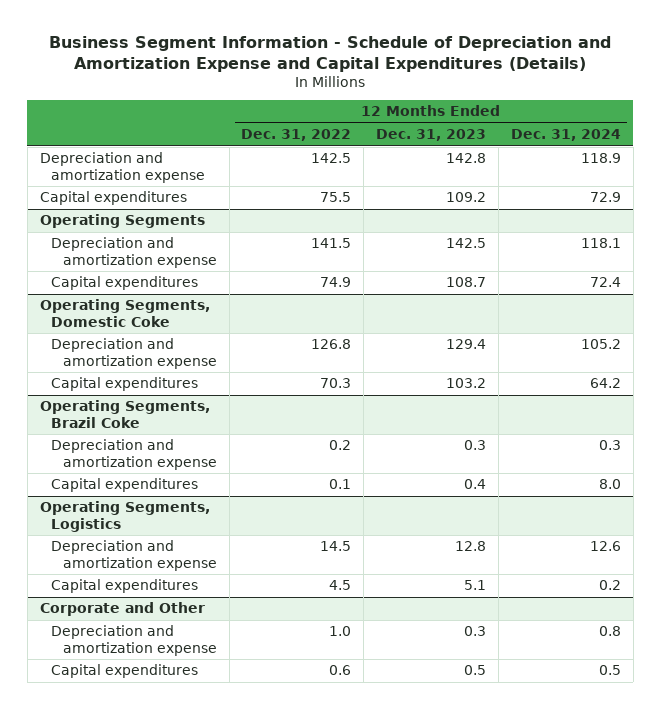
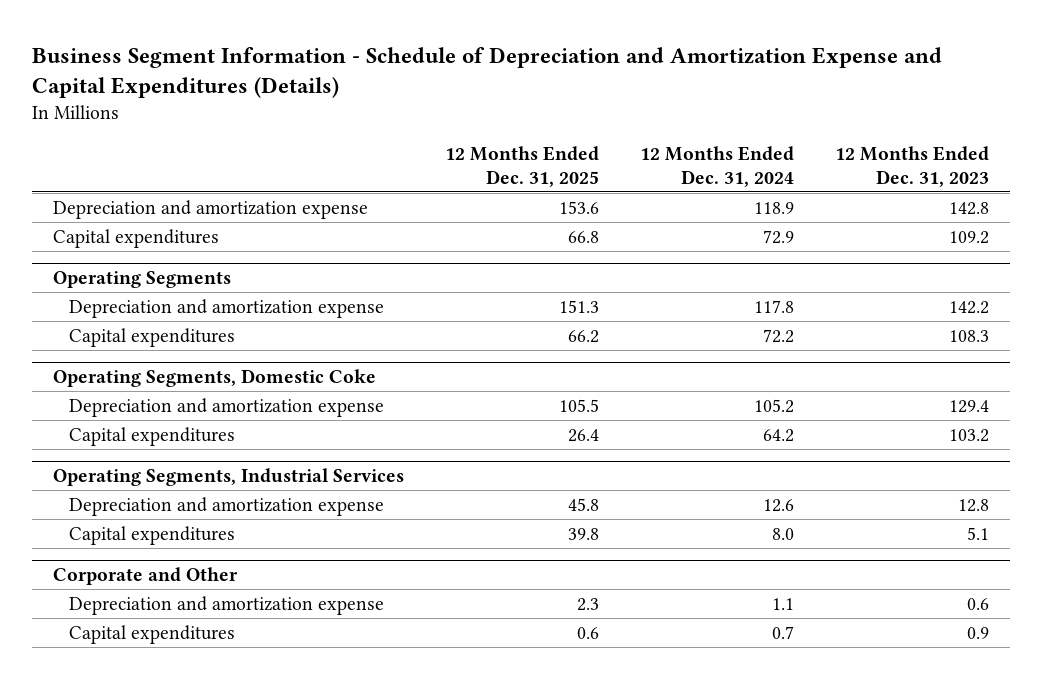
- | 12 Months Ended Dec. 31, 2022 | 12 Months Ended Dec. 31, 2023 | 12 Months Ended Dec. 31, 2024
+ | 12 Months Ended Dec. 31, 2025 | 12 Months Ended Dec. 31, 2024 | 12 Months Ended Dec. 31, 2023
@ Operating Segments
- Depreciation and amortization expense | 141.5 | 142.5 | 118.1
- Capital expenditures | 74.9 | 108.7 | 72.4
+ Depreciation and amortization expense | 151.3 | 117.8 | 142.2
+ Capital expenditures | 66.2 | 72.2 | 108.3
- Operating Segments, Brazil Coke
- Depreciation and amortization expense | 0.2 | 0.3 | 0.3
- Capital expenditures | 0.1 | 0.4 | 8.0
- Operating Segments, Logistics
+ Operating Segments, Industrial Services
- Capital expenditures | 4.5 | 5.1 | 0.2
+ Capital expenditures | 39.8 | 8.0 | 5.1
@ Corporate and Other
- Depreciation and amortization expense | 1.0 | 0.3 | 0.8
- Capital expenditures | 0.6 | 0.5 | 0.5
+ Depreciation and amortization expense | 2.3 | 1.1 | 0.6
+ Capital expenditures | 0.6 | 0.7 | 0.9

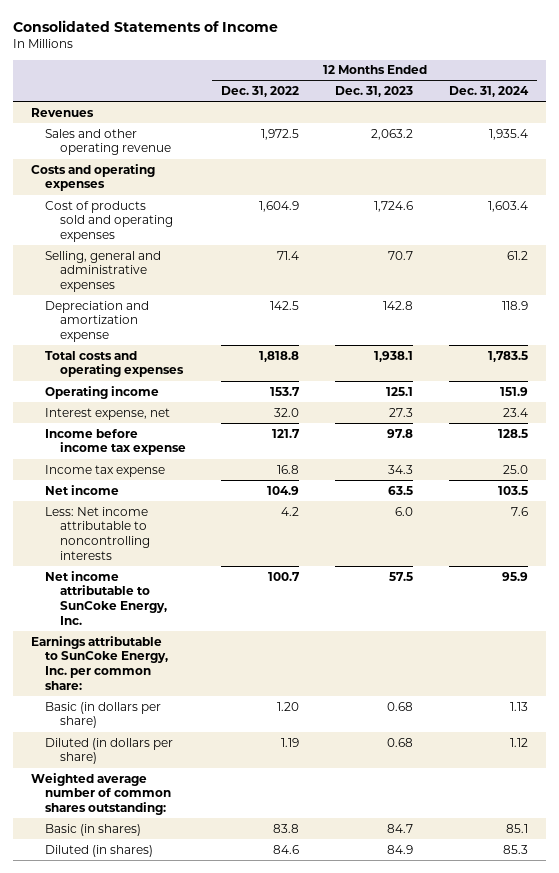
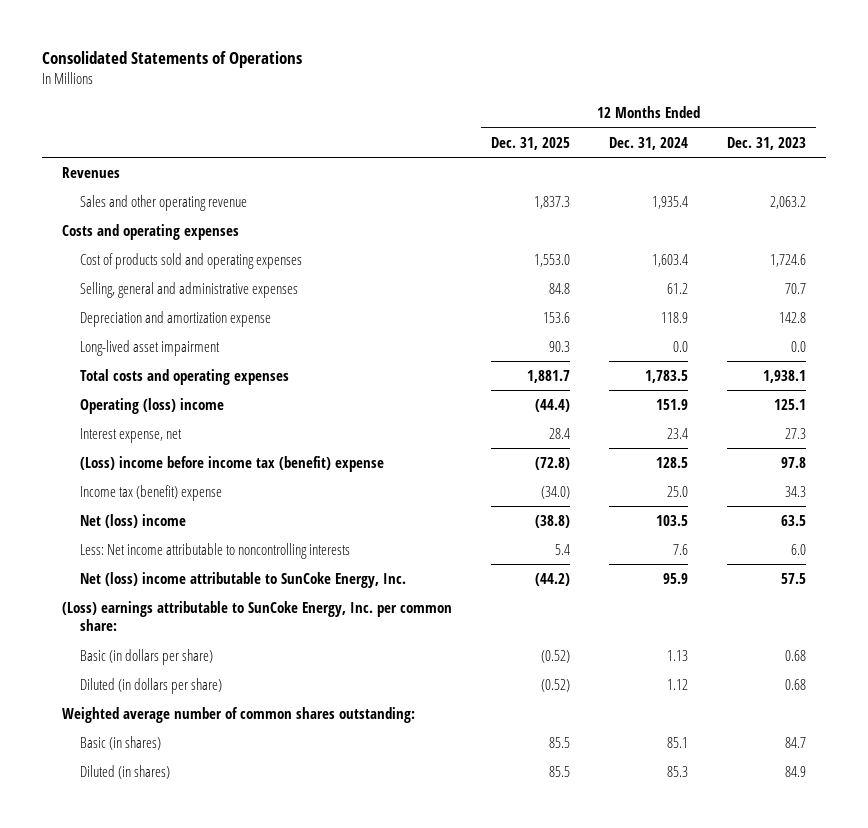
- Consolidated Statements of Income
+ Consolidated Statements of Operations
- | 12 Months Ended Dec. 31, 2022 | 12 Months Ended Dec. 31, 2023 | 12 Months Ended Dec. 31, 2024
+ | 12 Months Ended Dec. 31, 2025 | 12 Months Ended Dec. 31, 2024 | 12 Months Ended Dec. 31, 2023
+ Long-lived asset impairment | 90.3 | 0.0 | 0.0
- Operating income | 153.7 | 125.1 | 151.9
+ Operating (loss) income | (44.4) | 151.9 | 125.1
- Income before income tax expense | 121.7 | 97.8 | 128.5
- Income tax expense | 16.8 | 34.3 | 25.0
- Net income | 104.9 | 63.5 | 103.5
+ (Loss) income before income tax (benefit) expense | (72.8) | 128.5 | 97.8
+ Income tax (benefit) expense | (34.0) | 25.0 | 34.3
+ Net (loss) income | (38.8) | 103.5 | 63.5
- Net income attributable to SunCoke Energy, Inc. | 100.7 | 57.5 | 95.9
- Earnings attributable to SunCoke Energy, Inc. per common share:
+ Net (loss) income attributable to SunCoke Energy, Inc. | (44.2) | 95.9 | 57.5
+ (Loss) earnings attributable to SunCoke Energy, Inc. per common share:

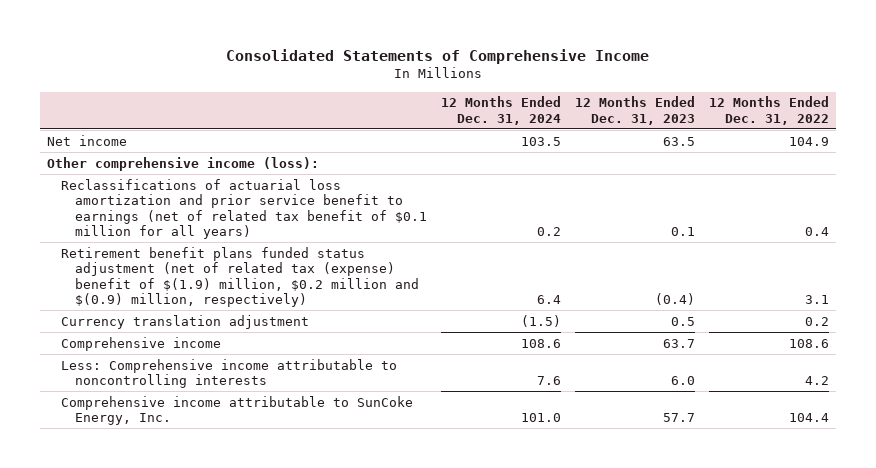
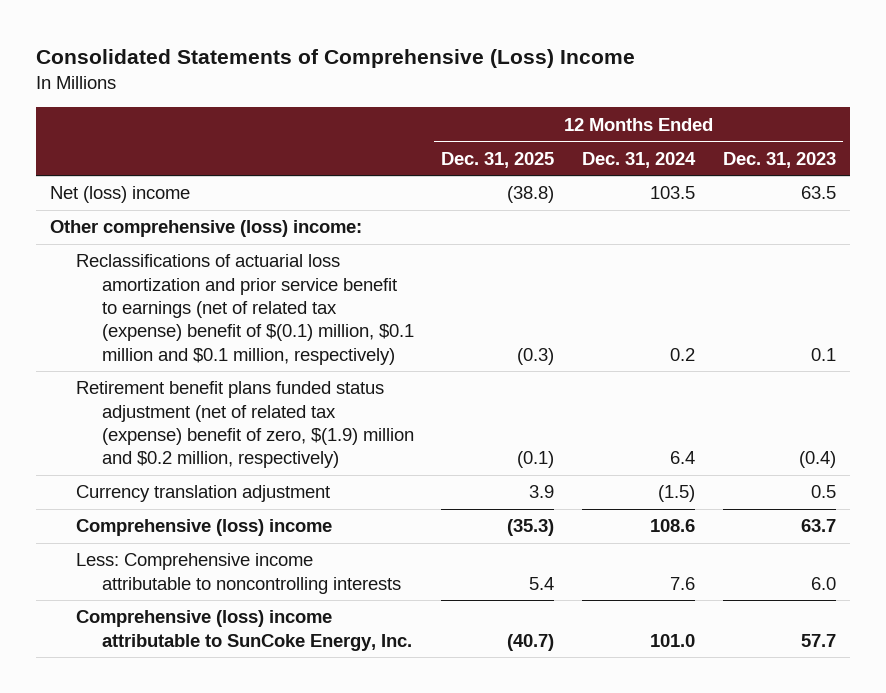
- Consolidated Statements of Comprehensive Income
+ Consolidated Statements of Comprehensive (Loss) Income
- | 12 Months Ended Dec. 31, 2024 | 12 Months Ended Dec. 31, 2023 | 12 Months Ended Dec. 31, 2022
+ | 12 Months Ended Dec. 31, 2025 | 12 Months Ended Dec. 31, 2024 | 12 Months Ended Dec. 31, 2023
- Net income | 103.5 | 63.5 | 104.9
- Other comprehensive income (loss):
- Reclassifications of actuarial loss amortization and prior service benefit to earnings (net of related tax benefit of $0.1 million for all years) | 0.2 | 0.1 | 0.4
- Retirement benefit plans funded status adjustment (net of related tax (expense) benefit of $(1.9) million, $0.2 million and $(0.9) million, respectively) | 6.4 | (0.4) | 3.1
+ Net (loss) income | (38.8) | 103.5 | 63.5
+ Other comprehensive (loss) income:
+ Reclassifications of actuarial loss amortization and prior service benefit to earnings (net of related tax (expense) benefit of $(0.1) million, $0.1 million and $0.1 million, respectively) | (0.3) | 0.2 | 0.1
+ Retirement benefit plans funded status adjustment (net of related tax (expense) benefit of zero, $(1.9) million and $0.2 million, respectively) | (0.1) | 6.4 | (0.4)
- Comprehensive income | 108.6 | 63.7 | 108.6
+ Comprehensive (loss) income | (35.3) | 108.6 | 63.7
- Comprehensive income attributable to SunCoke Energy, Inc. | 101.0 | 57.7 | 104.4
+ Comprehensive (loss) income attributable to SunCoke Energy, Inc. | (40.7) | 101.0 | 57.7

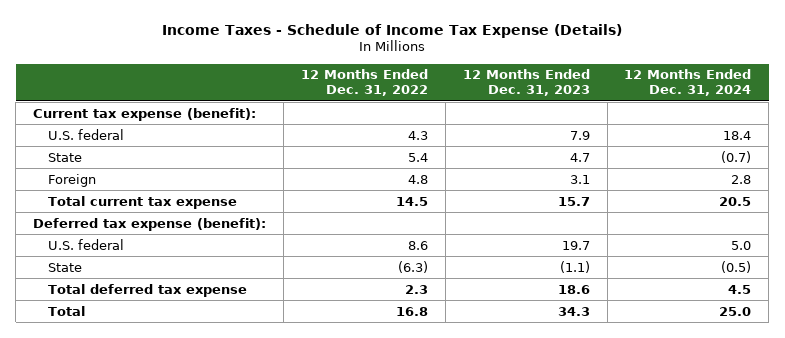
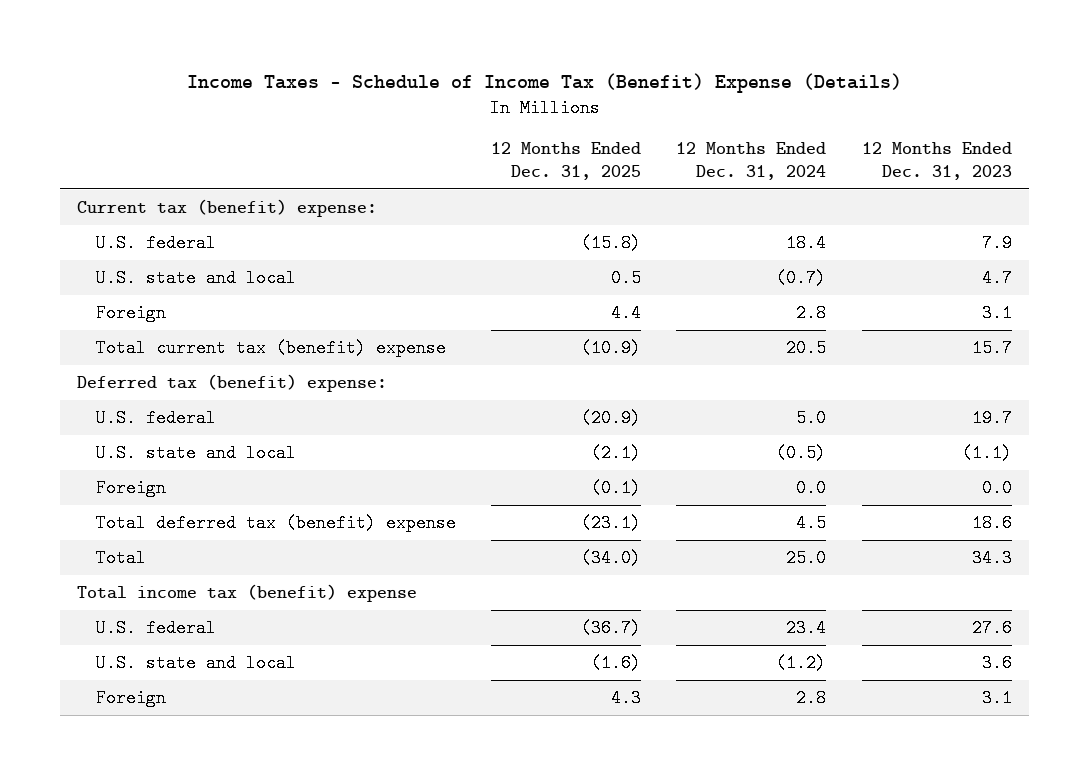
- Income Taxes - Schedule of Income Tax Expense (Details)
+ Income Taxes - Schedule of Income Tax (Benefit) Expense (Details)
- | 12 Months Ended Dec. 31, 2022 | 12 Months Ended Dec. 31, 2023 | 12 Months Ended Dec. 31, 2024
+ | 12 Months Ended Dec. 31, 2025 | 12 Months Ended Dec. 31, 2024 | 12 Months Ended Dec. 31, 2023
- Current tax expense (benefit):
+ Current tax (benefit) expense:
- State | 5.4 | 4.7 | (0.7)
+ U.S. state and local | 0.5 | (0.7) | 4.7
- Total current tax expense | 14.5 | 15.7 | 20.5
- Deferred tax expense (benefit):
+ Total current tax (benefit) expense | (10.9) | 20.5 | 15.7
+ Deferred tax (benefit) expense:
- State | (6.3) | (1.1) | (0.5)
- Total deferred tax expense | 2.3 | 18.6 | 4.5
+ U.S. state and local | (2.1) | (0.5) | (1.1)
+ Foreign | (0.1) | 0.0 | 0.0
+ Total deferred tax (benefit) expense | (23.1) | 4.5 | 18.6
+ Total income tax (benefit) expense
+ U.S. federal | (36.7) | 23.4 | 27.6
+ U.S. state and local | (1.6) | (1.2) | 3.6
+ Foreign | 4.3 | 2.8 | 3.1

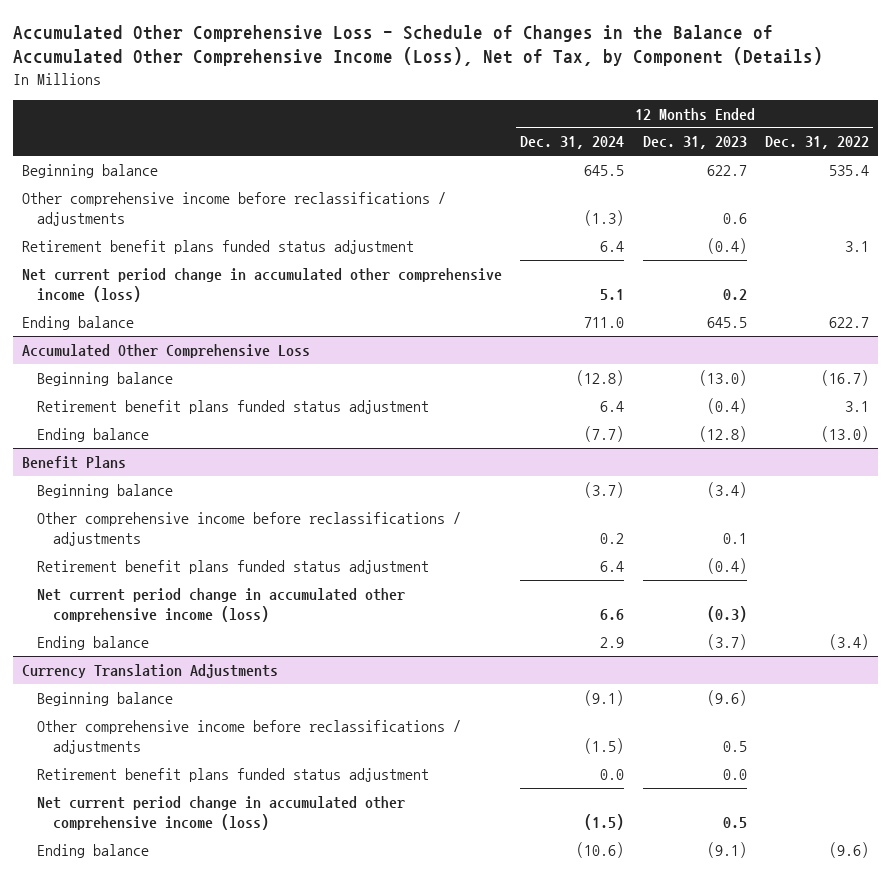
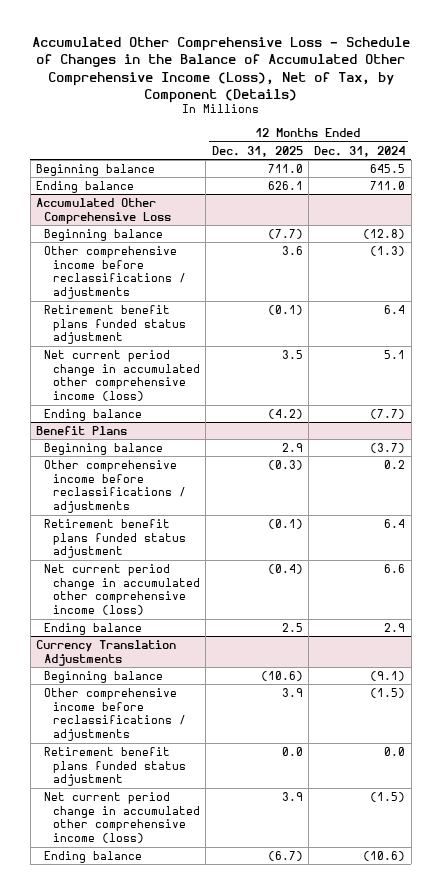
- | 12 Months Ended Dec. 31, 2024 | 12 Months Ended Dec. 31, 2023 | 12 Months Ended Dec. 31, 2022
+ | 12 Months Ended Dec. 31, 2025 | 12 Months Ended Dec. 31, 2024
- Other comprehensive income before reclassifications / adjustments | (1.3) | 0.6 |
- Retirement benefit plans funded status adjustment | 6.4 | (0.4) | 3.1
- Net current period change in accumulated other comprehensive income (loss) | 5.1 | 0.2 |
@ Accumulated Other Comprehensive Loss
+ Other comprehensive income before reclassifications / adjustments | 3.6 | (1.3)
+ Net current period change in accumulated other comprehensive income (loss) | 3.5 | 5.1

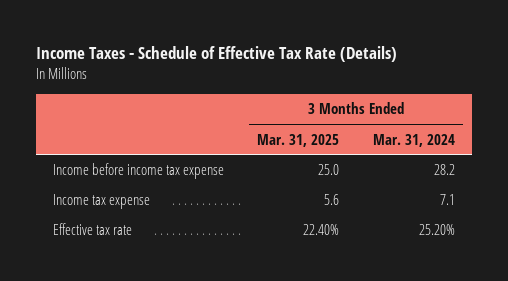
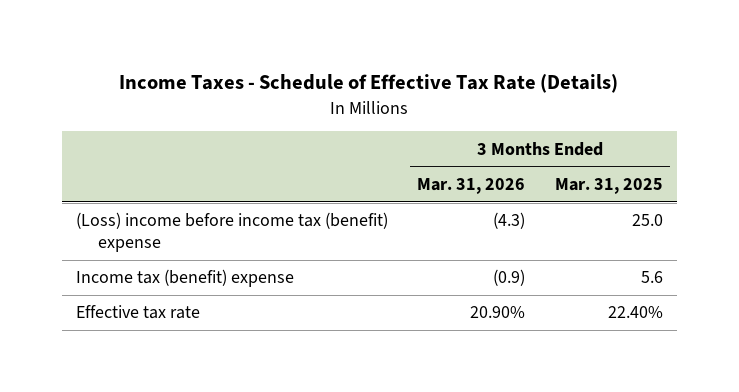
- | 3 Months Ended Mar. 31, 2025 | 3 Months Ended Mar. 31, 2024
+ | 3 Months Ended Mar. 31, 2026 | 3 Months Ended Mar. 31, 2025
- Income before income tax expense | 25.0 | 28.2
- Income tax expense | 5.6 | 7.1
+ (Loss) income before income tax (benefit) expense | (4.3) | 25.0
+ Income tax (benefit) expense | (0.9) | 5.6

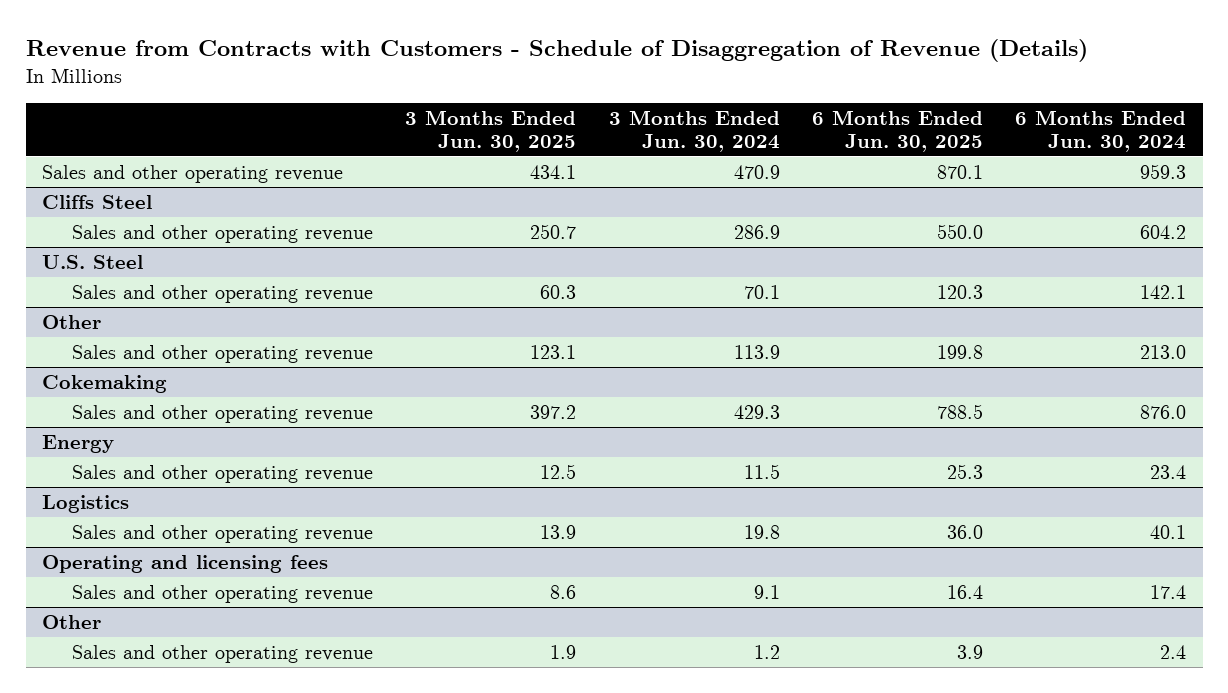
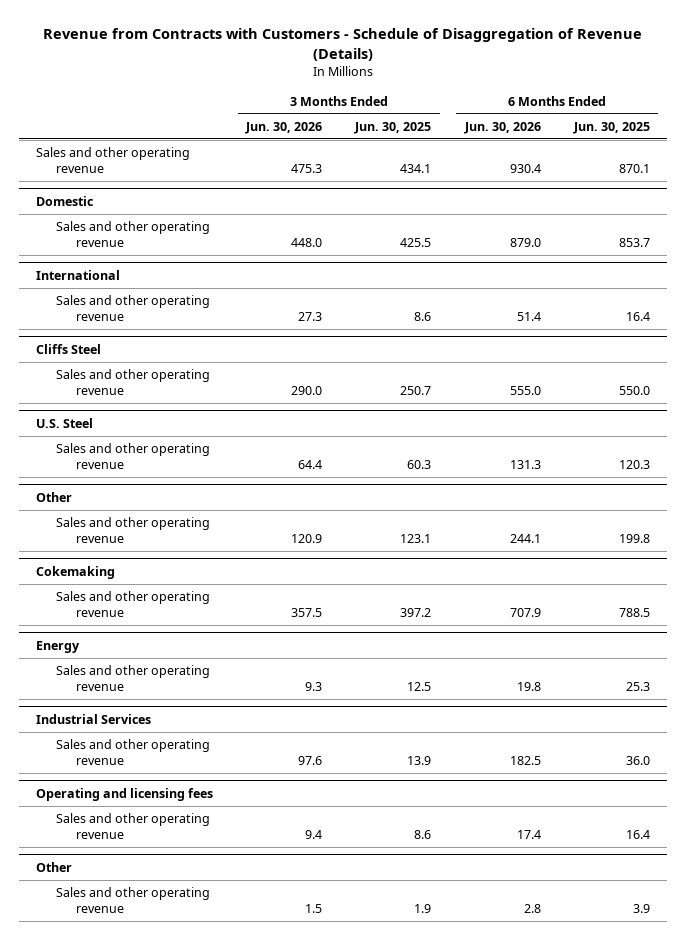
- | 3 Months Ended Jun. 30, 2025 | 3 Months Ended Jun. 30, 2024 | 6 Months Ended Jun. 30, 2025 | 6 Months Ended Jun. 30, 2024
+ | 3 Months Ended Jun. 30, 2026 | 3 Months Ended Jun. 30, 2025 | 6 Months Ended Jun. 30, 2026 | 6 Months Ended Jun. 30, 2025
+ Domestic
+ Sales and other operating revenue | 448.0 | 425.5 | 879.0 | 853.7
+ International
+ Sales and other operating revenue | 27.3 | 8.6 | 51.4 | 16.4
- Logistics
+ Industrial Services

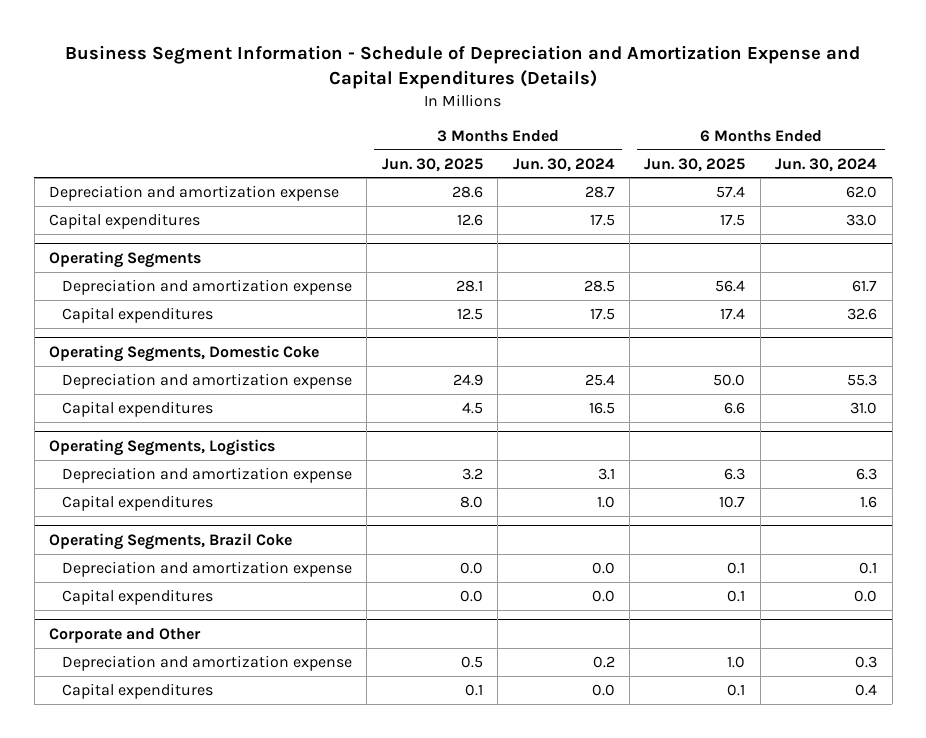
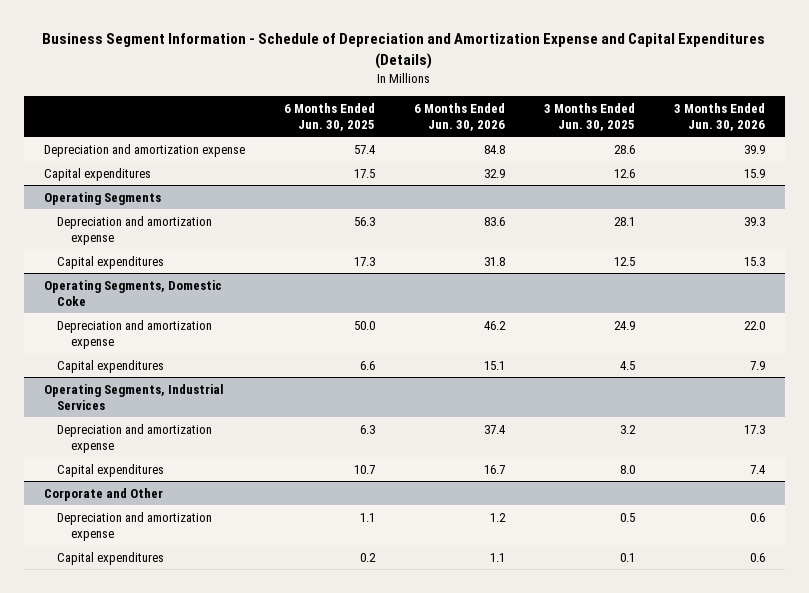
- | 3 Months Ended Jun. 30, 2025 | 3 Months Ended Jun. 30, 2024 | 6 Months Ended Jun. 30, 2025 | 6 Months Ended Jun. 30, 2024
+ | 6 Months Ended Jun. 30, 2025 | 6 Months Ended Jun. 30, 2026 | 3 Months Ended Jun. 30, 2025 | 3 Months Ended Jun. 30, 2026
@ Operating Segments
- Depreciation and amortization expense | 28.1 | 28.5 | 56.4 | 61.7
- Capital expenditures | 12.5 | 17.5 | 17.4 | 32.6
+ Depreciation and amortization expense | 56.3 | 83.6 | 28.1 | 39.3
+ Capital expenditures | 17.3 | 31.8 | 12.5 | 15.3
- Operating Segments, Logistics
+ Operating Segments, Industrial Services
- Operating Segments, Brazil Coke
- Depreciation and amortization expense | 0.0 | 0.0 | 0.1 | 0.1
- Capital expenditures | 0.0 | 0.0 | 0.1 | 0.0
@ Corporate and Other
- Depreciation and amortization expense | 0.5 | 0.2 | 1.0 | 0.3
- Capital expenditures | 0.1 | 0.0 | 0.1 | 0.4
+ Depreciation and amortization expense | 1.1 | 1.2 | 0.5 | 0.6
+ Capital expenditures | 0.2 | 1.1 | 0.1 | 0.6

